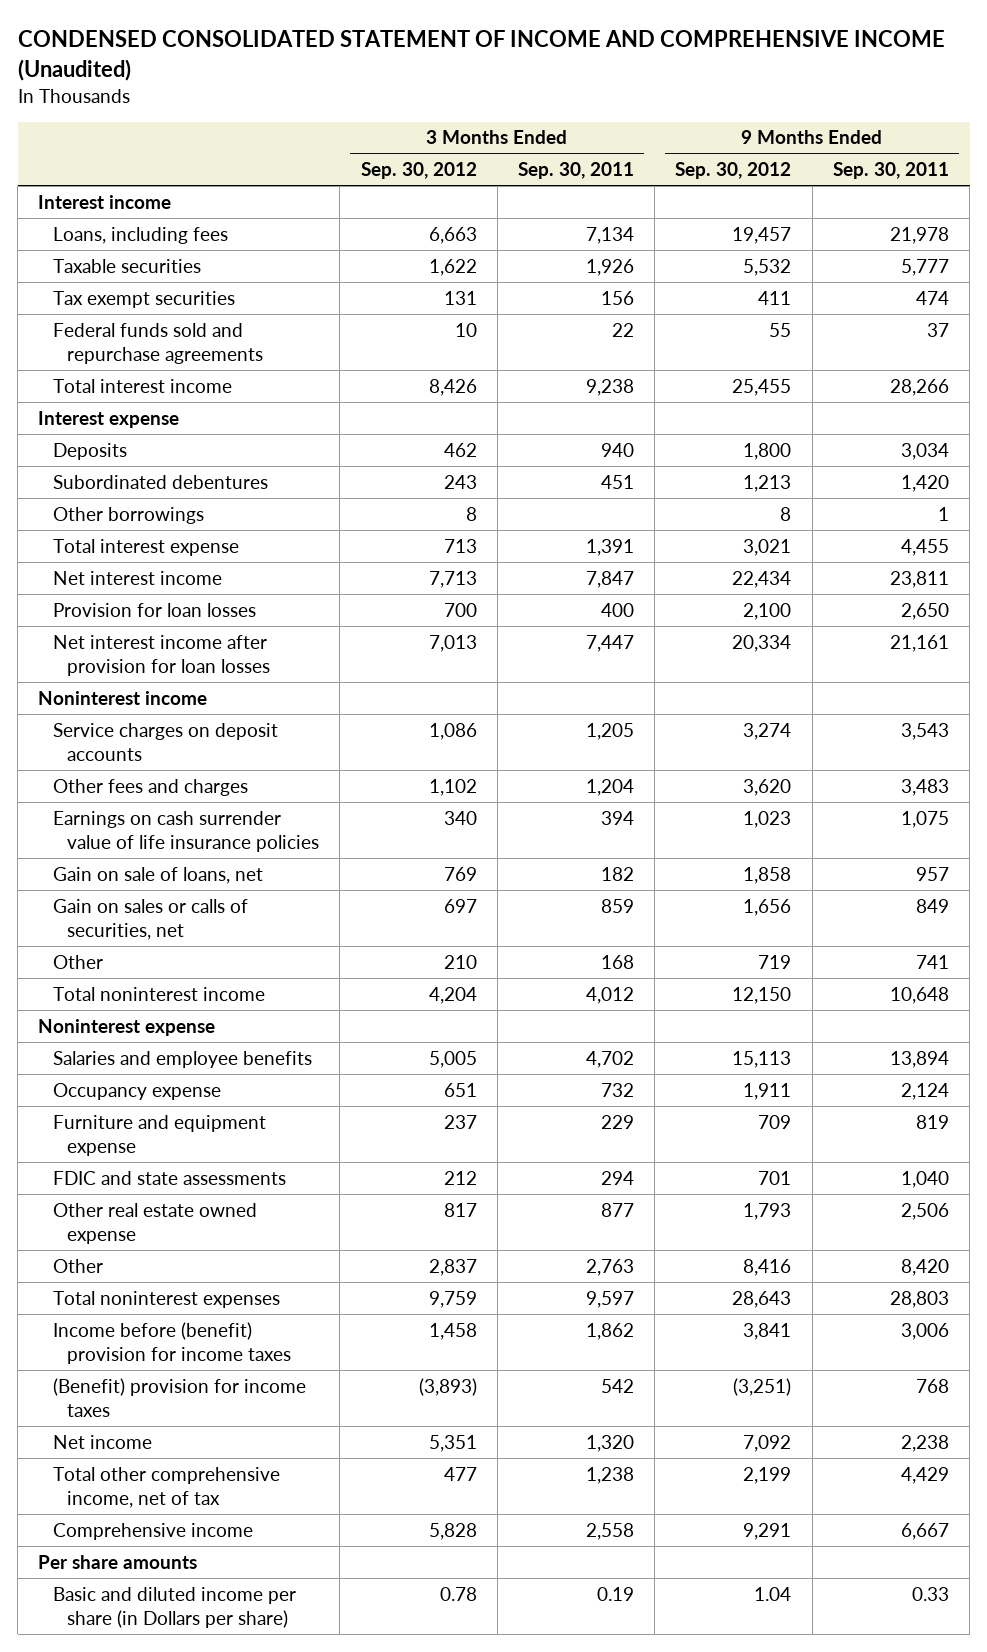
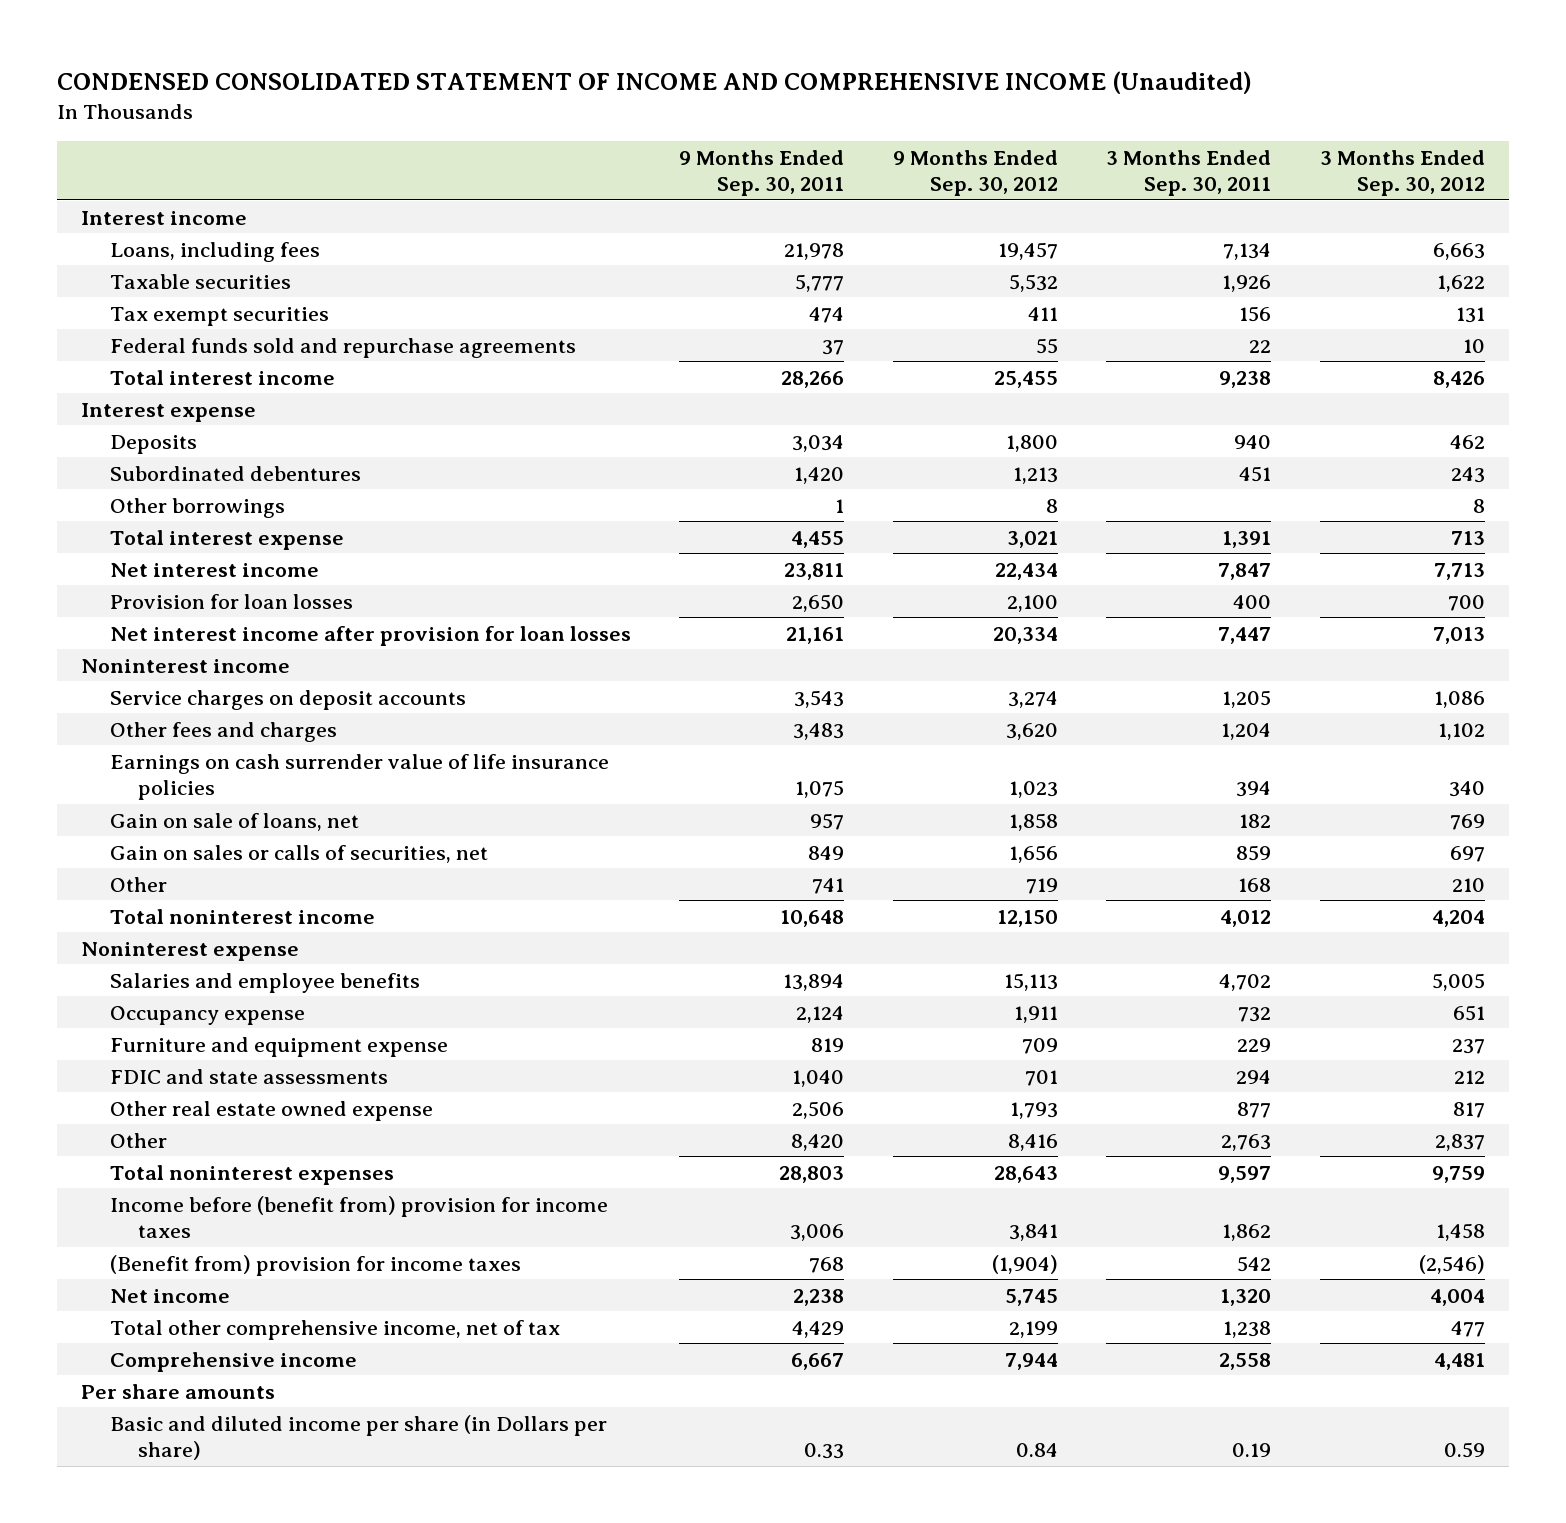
- | 3 Months Ended Sep. 30, 2012 | 3 Months Ended Sep. 30, 2011 | 9 Months Ended Sep. 30, 2012 | 9 Months Ended Sep. 30, 2011
+ | 9 Months Ended Sep. 30, 2011 | 9 Months Ended Sep. 30, 2012 | 3 Months Ended Sep. 30, 2011 | 3 Months Ended Sep. 30, 2012
- Income before (benefit) provision for income taxes | 1,458 | 1,862 | 3,841 | 3,006
- (Benefit) provision for income taxes | (3,893) | 542 | (3,251) | 768
- Net income | 5,351 | 1,320 | 7,092 | 2,238
+ Income before (benefit from) provision for income taxes | 3,006 | 3,841 | 1,862 | 1,458
+ (Benefit from) provision for income taxes | 768 | (1,904) | 542 | (2,546)
+ Net income | 2,238 | 5,745 | 1,320 | 4,004
- Comprehensive income | 5,828 | 2,558 | 9,291 | 6,667
+ Comprehensive income | 6,667 | 7,944 | 2,558 | 4,481
- Basic and diluted income per share (in Dollars per share) | 0.78 | 0.19 | 1.04 | 0.33
+ Basic and diluted income per share (in Dollars per share) | 0.33 | 0.84 | 0.19 | 0.59

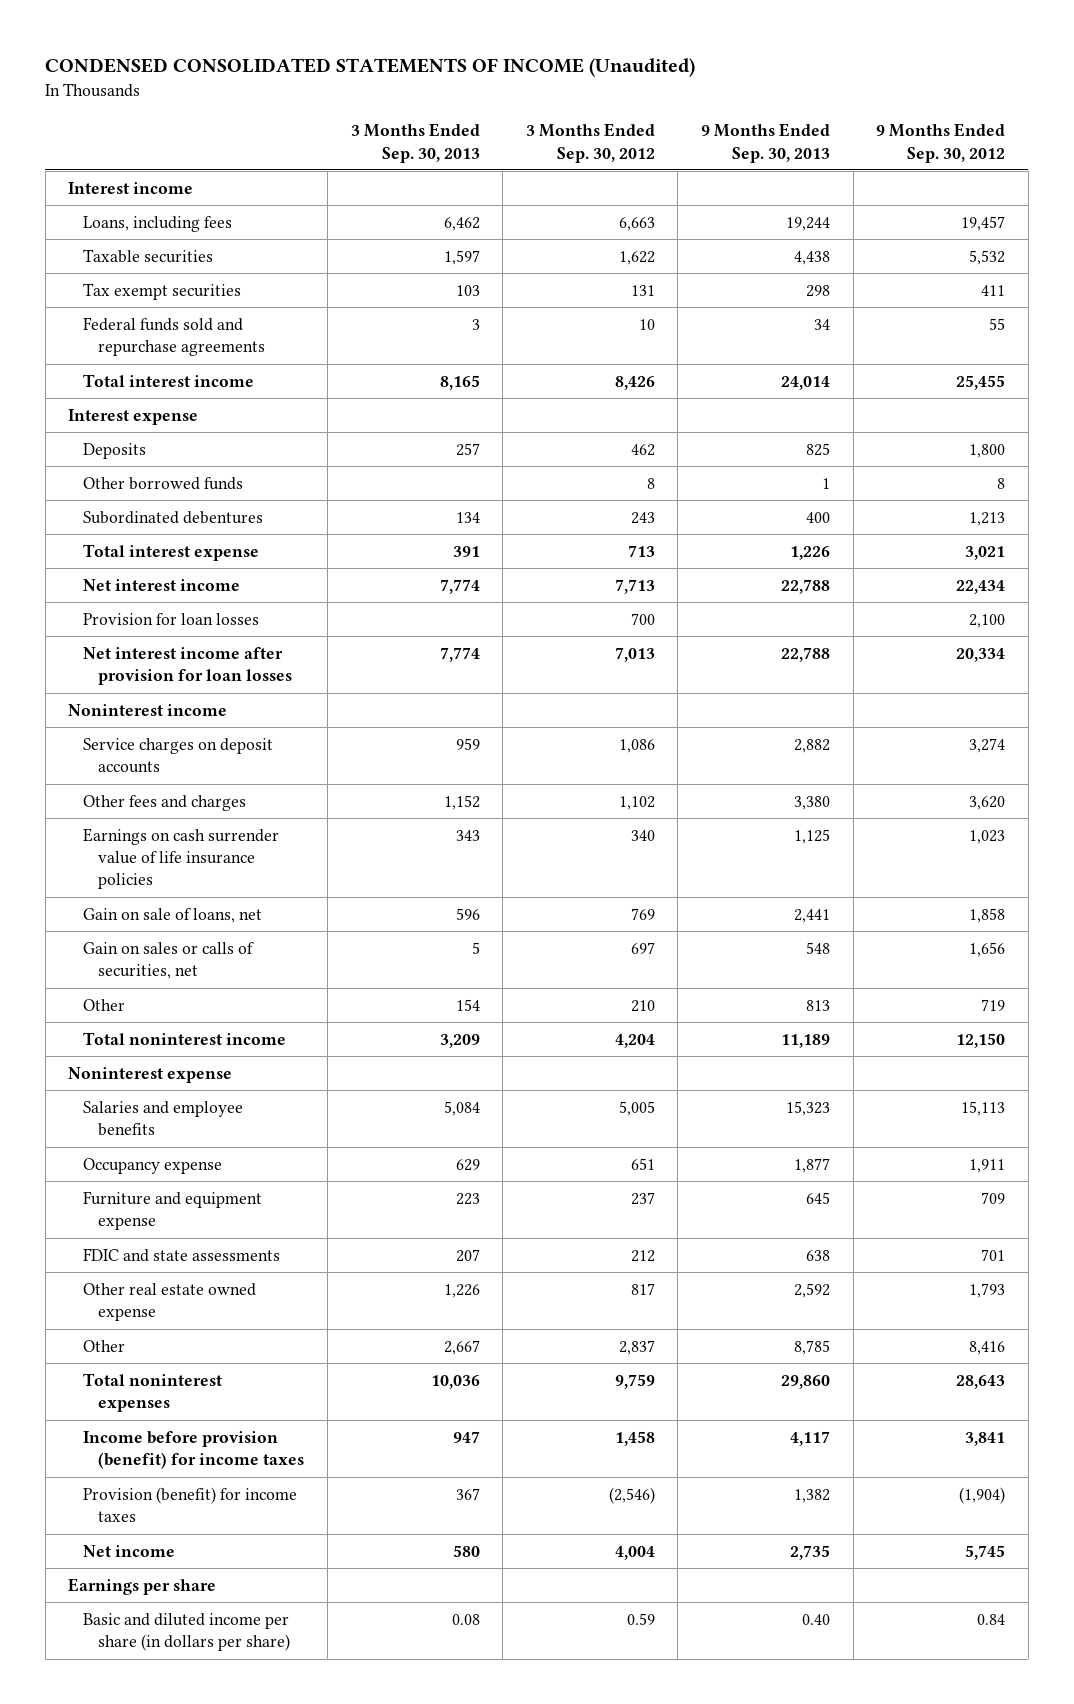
- CONDENSED CONSOLIDATED STATEMENT OF INCOME AND COMPREHENSIVE INCOME (Unaudited)
+ CONDENSED CONSOLIDATED STATEMENTS OF INCOME (Unaudited)
- | 9 Months Ended Sep. 30, 2011 | 9 Months Ended Sep. 30, 2012 | 3 Months Ended Sep. 30, 2011 | 3 Months Ended Sep. 30, 2012
+ | 3 Months Ended Sep. 30, 2013 | 3 Months Ended Sep. 30, 2012 | 9 Months Ended Sep. 30, 2013 | 9 Months Ended Sep. 30, 2012
+ Other borrowed funds | | 8 | 1 | 8
- Other borrowings | 1 | 8 | | 8
- Income before (benefit from) provision for income taxes | 3,006 | 3,841 | 1,862 | 1,458
- (Benefit from) provision for income taxes | 768 | (1,904) | 542 | (2,546)
+ Income before provision (benefit) for income taxes | 947 | 1,458 | 4,117 | 3,841
+ Provision (benefit) for income taxes | 367 | (2,546) | 1,382 | (1,904)
- Total other comprehensive income, net of tax | 4,429 | 2,199 | 1,238 | 477
- Comprehensive income | 6,667 | 7,944 | 2,558 | 4,481
- Per share amounts
- Basic and diluted income per share (in Dollars per share) | 0.33 | 0.84 | 0.19 | 0.59
+ Earnings per share
+ Basic and diluted income per share (in dollars per share) | 0.08 | 0.59 | 0.40 | 0.84

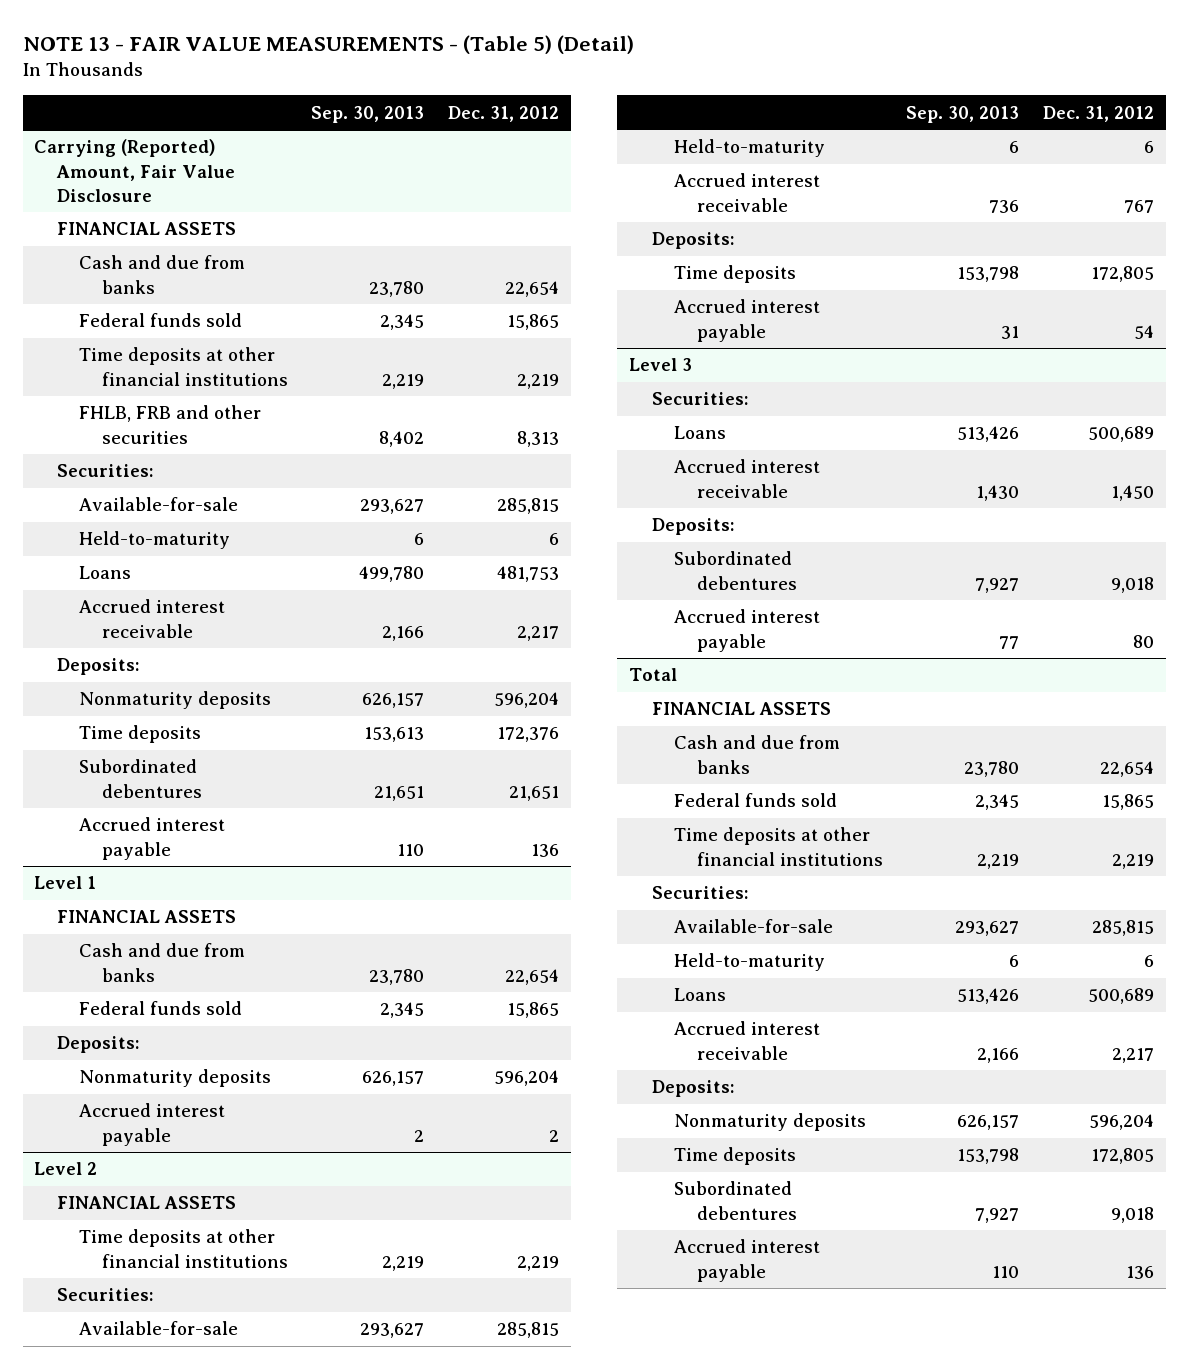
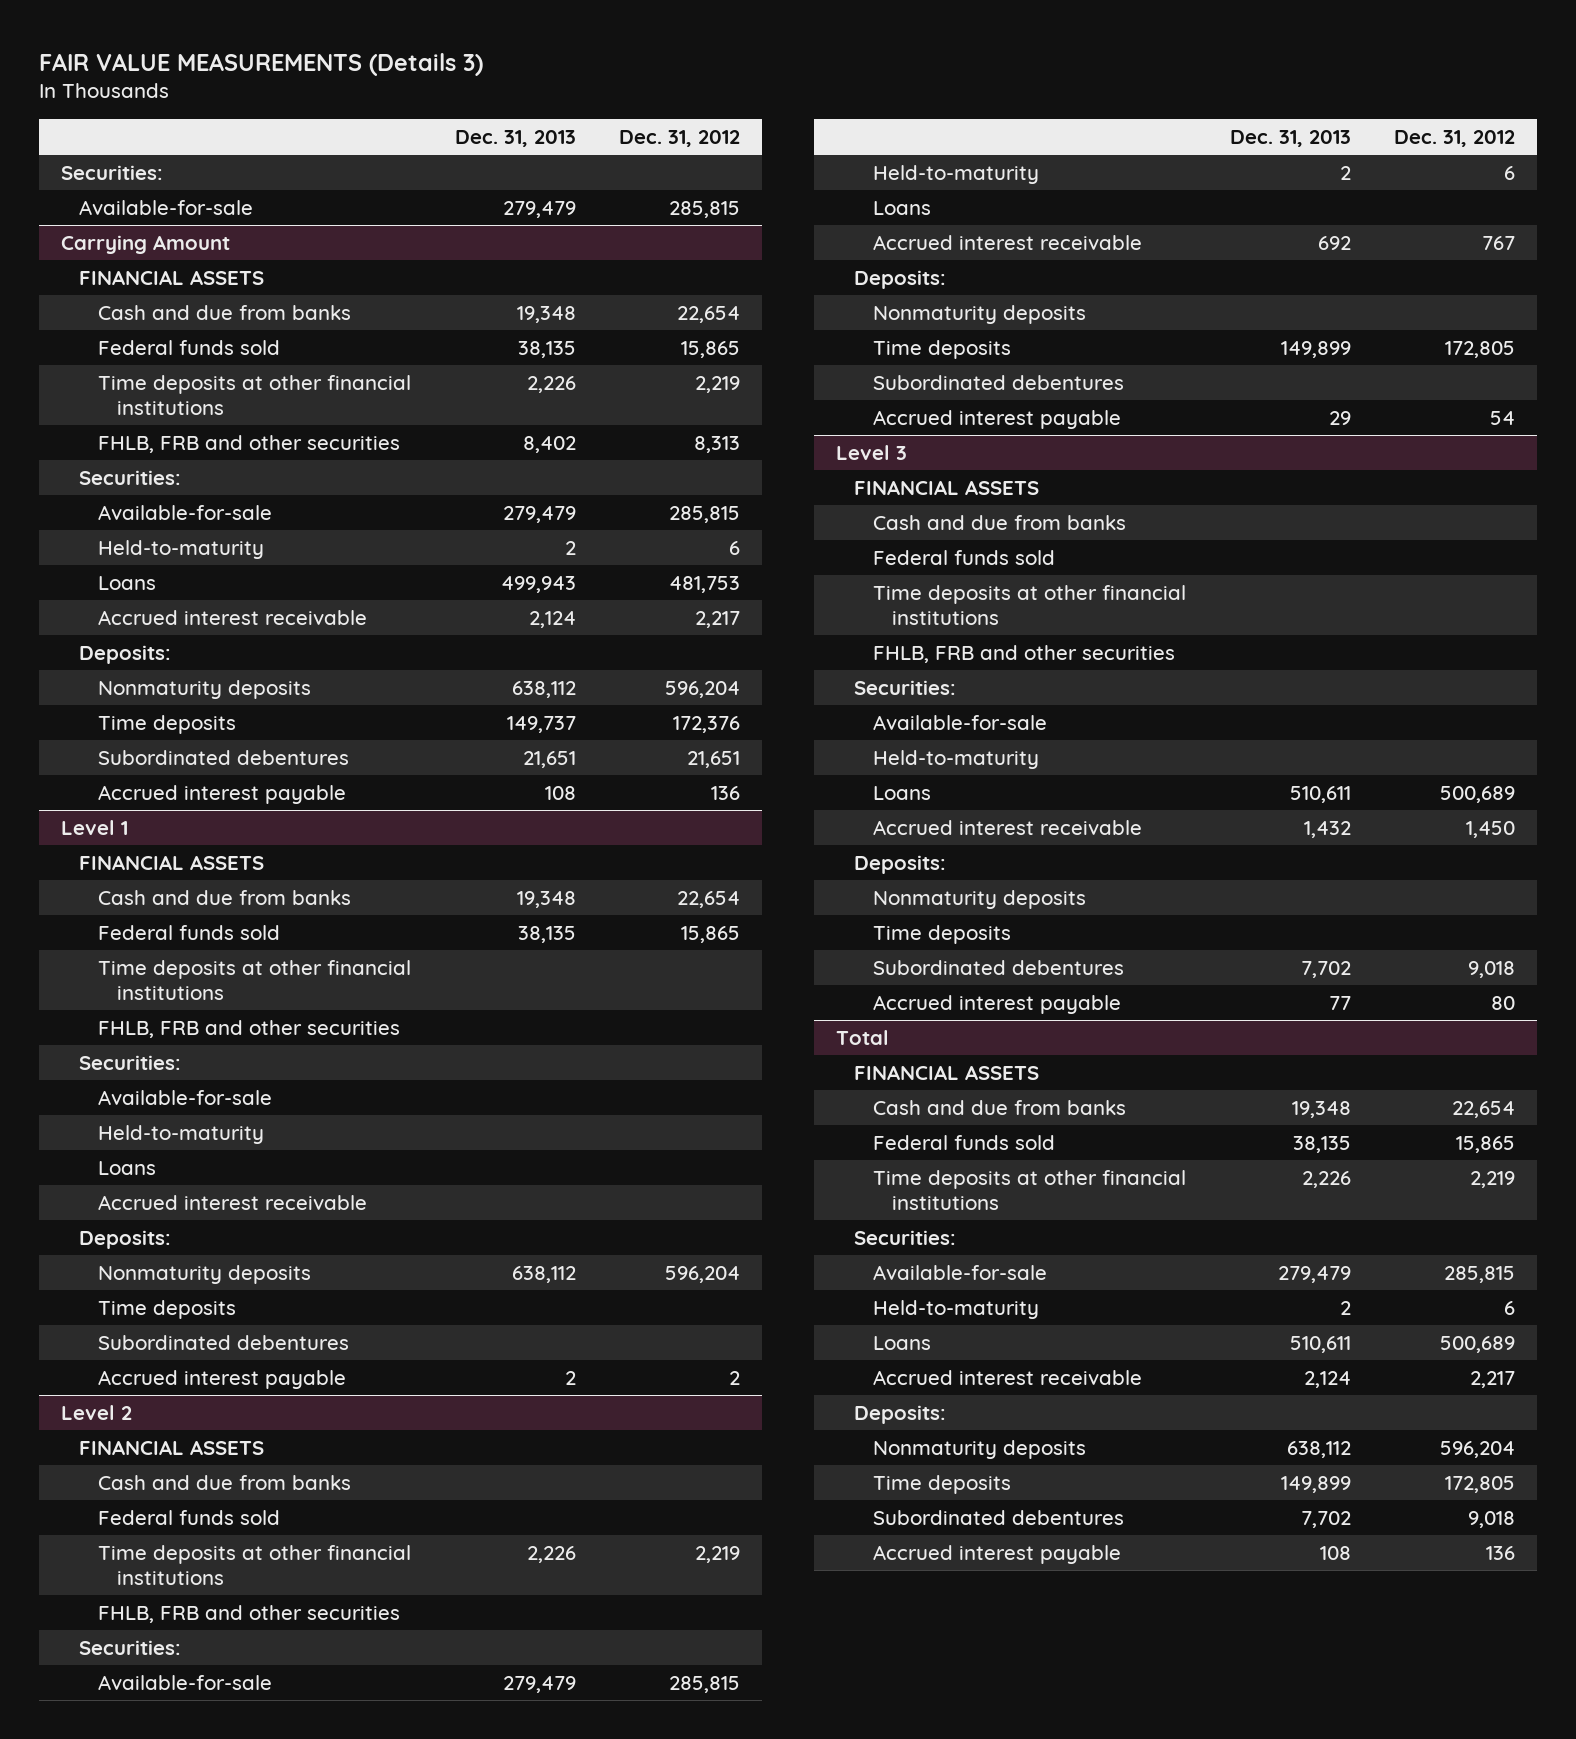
- NOTE 13 - FAIR VALUE MEASUREMENTS - (Table 5) (Detail)
+ FAIR VALUE MEASUREMENTS (Details 3)
- | Sep. 30, 2013 | Dec. 31, 2012
+ | Dec. 31, 2013 | Dec. 31, 2012
- Carrying (Reported) Amount, Fair Value Disclosure
+ Securities:
+ Available-for-sale | 279,479 | 285,815
+ Carrying Amount
@ Level 1
+ Time deposits at other financial institutions
+ FHLB, FRB and other securities
+ Securities:
+ Available-for-sale
+ Held-to-maturity
+ Loans
+ Accrued interest receivable
+ Time deposits
+ Subordinated debentures
@ Level 2
+ Cash and due from banks
+ Federal funds sold
+ FHLB, FRB and other securities
+ Loans
+ Nonmaturity deposits
+ Subordinated debentures
@ Level 3
+ FINANCIAL ASSETS
+ Cash and due from banks
+ Federal funds sold
+ Time deposits at other financial institutions
+ FHLB, FRB and other securities
+ Available-for-sale
+ Held-to-maturity
+ Nonmaturity deposits
+ Time deposits

